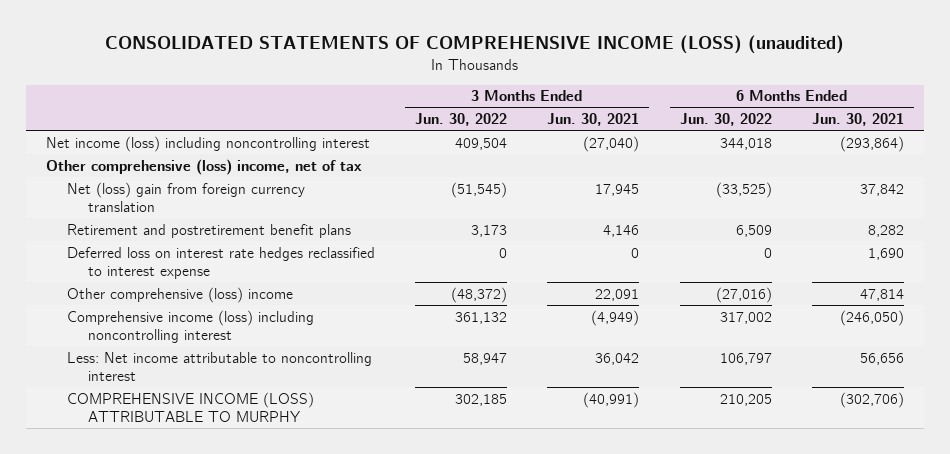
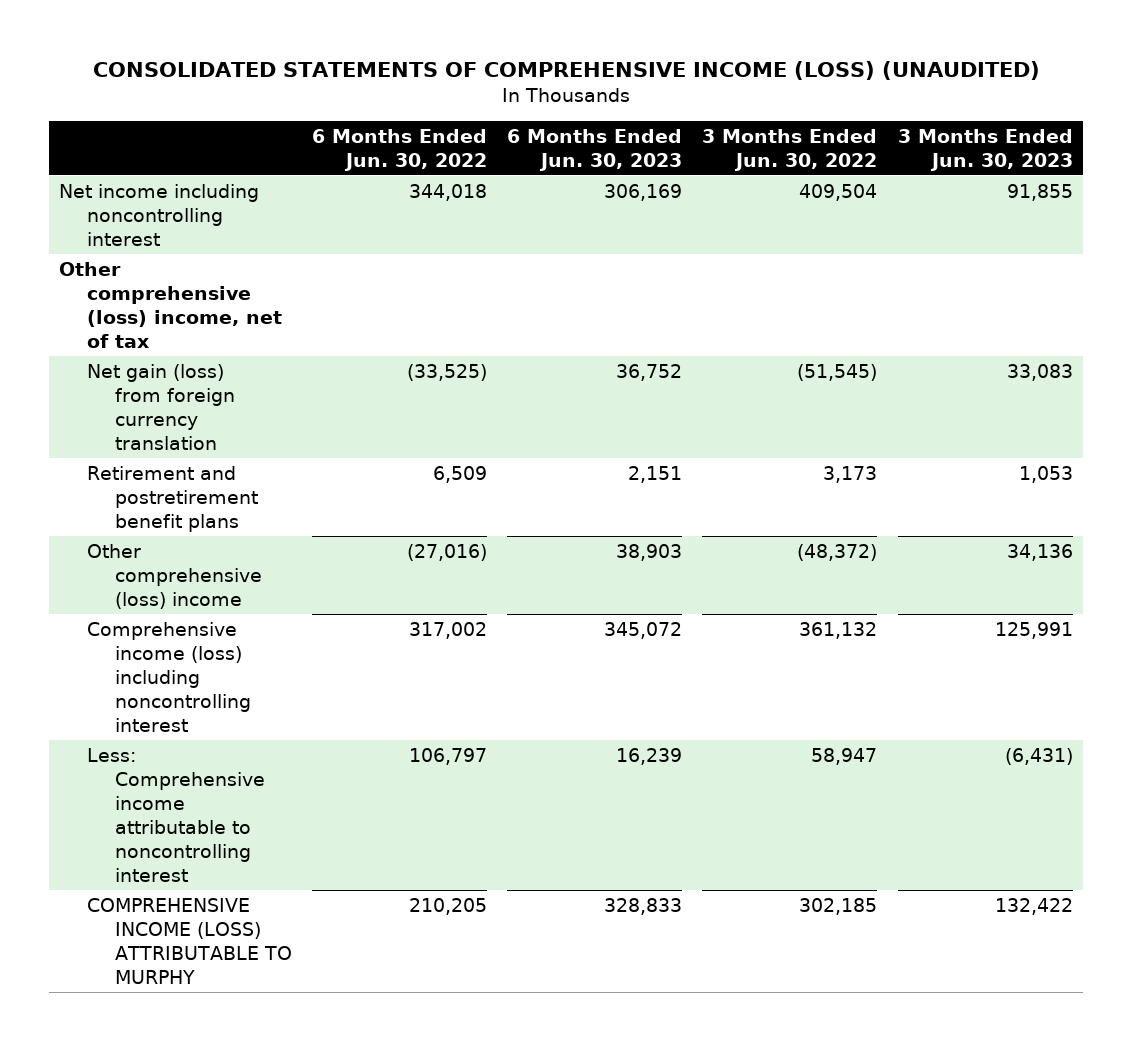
- CONSOLIDATED STATEMENTS OF COMPREHENSIVE INCOME (LOSS) (unaudited)
+ CONSOLIDATED STATEMENTS OF COMPREHENSIVE INCOME (LOSS) (UNAUDITED)
- | 3 Months Ended Jun. 30, 2022 | 3 Months Ended Jun. 30, 2021 | 6 Months Ended Jun. 30, 2022 | 6 Months Ended Jun. 30, 2021
+ | 6 Months Ended Jun. 30, 2022 | 6 Months Ended Jun. 30, 2023 | 3 Months Ended Jun. 30, 2022 | 3 Months Ended Jun. 30, 2023
- Net income (loss) including noncontrolling interest | 409,504 | (27,040) | 344,018 | (293,864)
+ Net income including noncontrolling interest | 344,018 | 306,169 | 409,504 | 91,855
- Net (loss) gain from foreign currency translation | (51,545) | 17,945 | (33,525) | 37,842
+ Net gain (loss) from foreign currency translation | (33,525) | 36,752 | (51,545) | 33,083
- Deferred loss on interest rate hedges reclassified to interest expense | 0 | 0 | 0 | 1,690
- Less: Net income attributable to noncontrolling interest | 58,947 | 36,042 | 106,797 | 56,656
+ Less: Comprehensive income attributable to noncontrolling interest | 106,797 | 16,239 | 58,947 | (6,431)

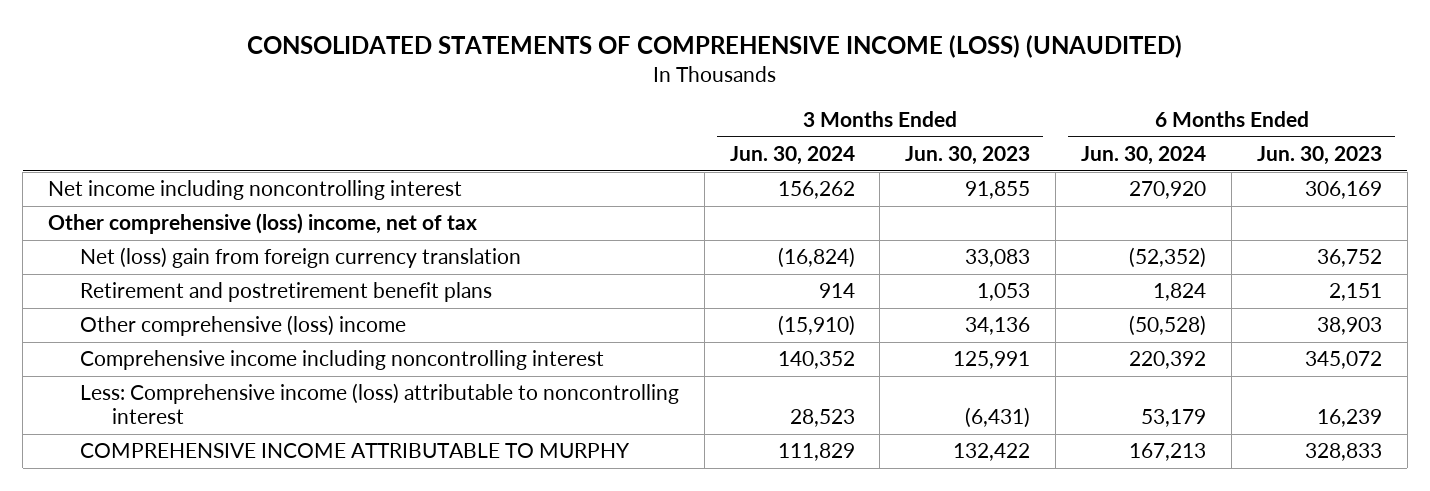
- | 6 Months Ended Jun. 30, 2022 | 6 Months Ended Jun. 30, 2023 | 3 Months Ended Jun. 30, 2022 | 3 Months Ended Jun. 30, 2023
+ | 3 Months Ended Jun. 30, 2024 | 3 Months Ended Jun. 30, 2023 | 6 Months Ended Jun. 30, 2024 | 6 Months Ended Jun. 30, 2023
- Net gain (loss) from foreign currency translation | (33,525) | 36,752 | (51,545) | 33,083
+ Net (loss) gain from foreign currency translation | (16,824) | 33,083 | (52,352) | 36,752
- Comprehensive income (loss) including noncontrolling interest | 317,002 | 345,072 | 361,132 | 125,991
- Less: Comprehensive income attributable to noncontrolling interest | 106,797 | 16,239 | 58,947 | (6,431)
- COMPREHENSIVE INCOME (LOSS) ATTRIBUTABLE TO MURPHY | 210,205 | 328,833 | 302,185 | 132,422
+ Comprehensive income including noncontrolling interest | 140,352 | 125,991 | 220,392 | 345,072
+ Less: Comprehensive income (loss) attributable to noncontrolling interest | 28,523 | (6,431) | 53,179 | 16,239
+ COMPREHENSIVE INCOME ATTRIBUTABLE TO MURPHY | 111,829 | 132,422 | 167,213 | 328,833

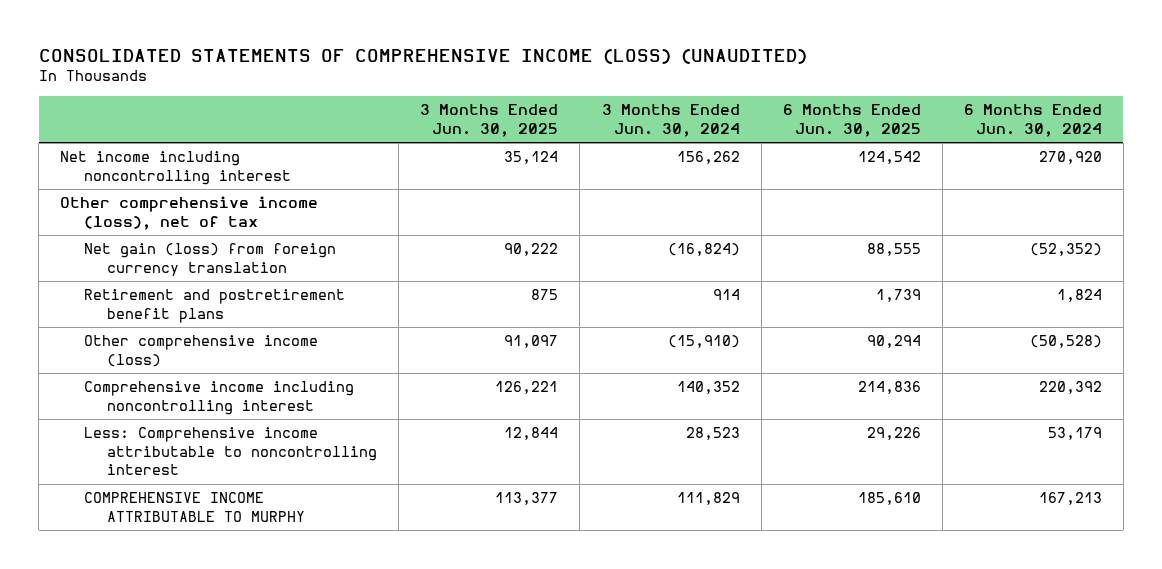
- | 3 Months Ended Jun. 30, 2024 | 3 Months Ended Jun. 30, 2023 | 6 Months Ended Jun. 30, 2024 | 6 Months Ended Jun. 30, 2023
+ | 3 Months Ended Jun. 30, 2025 | 3 Months Ended Jun. 30, 2024 | 6 Months Ended Jun. 30, 2025 | 6 Months Ended Jun. 30, 2024
- Other comprehensive (loss) income, net of tax
- Net (loss) gain from foreign currency translation | (16,824) | 33,083 | (52,352) | 36,752
+ Other comprehensive income (loss), net of tax
+ Net gain (loss) from foreign currency translation | 90,222 | (16,824) | 88,555 | (52,352)
- Other comprehensive (loss) income | (15,910) | 34,136 | (50,528) | 38,903
+ Other comprehensive income (loss) | 91,097 | (15,910) | 90,294 | (50,528)
- Less: Comprehensive income (loss) attributable to noncontrolling interest | 28,523 | (6,431) | 53,179 | 16,239
+ Less: Comprehensive income attributable to noncontrolling interest | 12,844 | 28,523 | 29,226 | 53,179

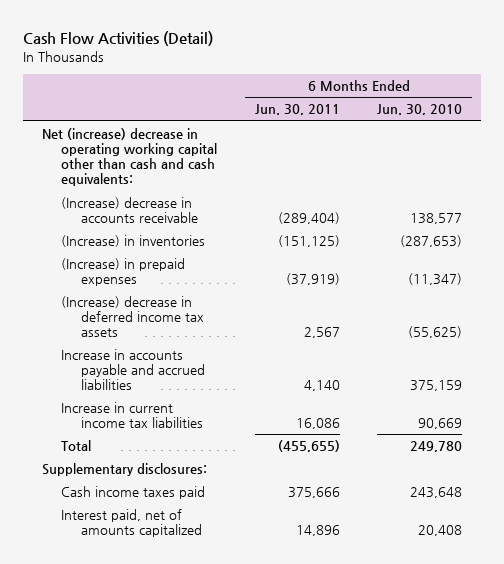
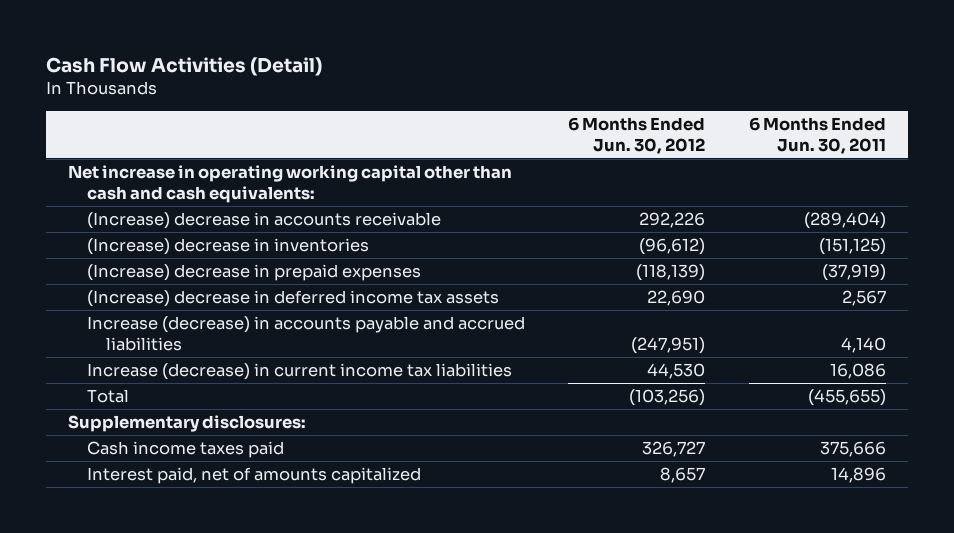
- | 6 Months Ended Jun. 30, 2011 | 6 Months Ended Jun. 30, 2010
+ | 6 Months Ended Jun. 30, 2012 | 6 Months Ended Jun. 30, 2011
- Net (increase) decrease in operating working capital other than cash and cash equivalents:
+ Net increase in operating working capital other than cash and cash equivalents:
- (Increase) in inventories | (151,125) | (287,653)
- (Increase) in prepaid expenses | (37,919) | (11,347)
+ (Increase) decrease in inventories | (96,612) | (151,125)
+ (Increase) decrease in prepaid expenses | (118,139) | (37,919)
- Increase in accounts payable and accrued liabilities | 4,140 | 375,159
- Increase in current income tax liabilities | 16,086 | 90,669
+ Increase (decrease) in accounts payable and accrued liabilities | (247,951) | 4,140
+ Increase (decrease) in current income tax liabilities | 44,530 | 16,086

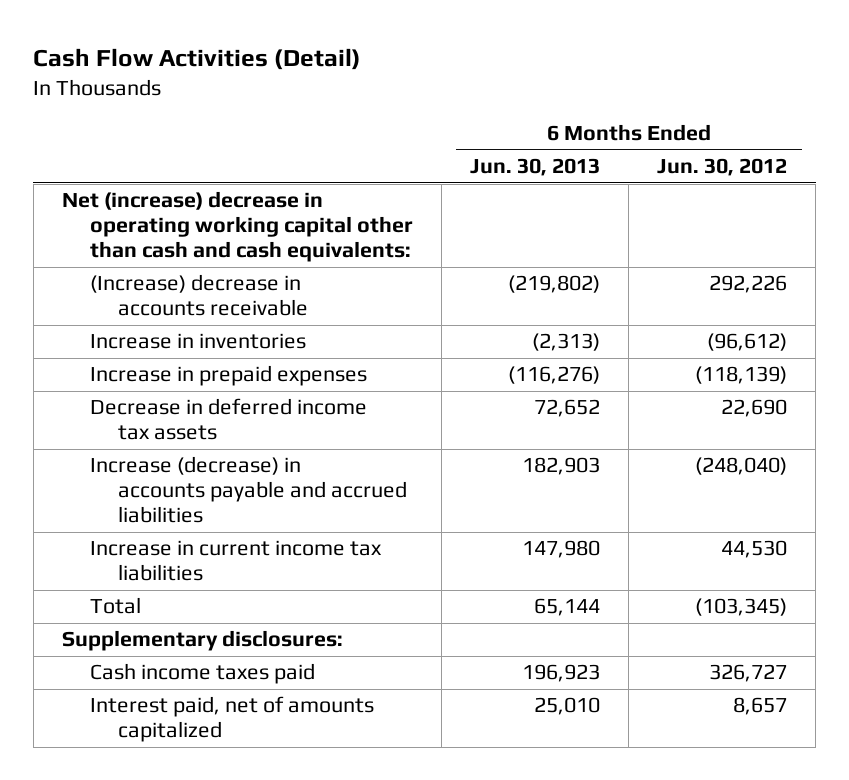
- | 6 Months Ended Jun. 30, 2012 | 6 Months Ended Jun. 30, 2011
+ | 6 Months Ended Jun. 30, 2013 | 6 Months Ended Jun. 30, 2012
- Net increase in operating working capital other than cash and cash equivalents:
+ Net (increase) decrease in operating working capital other than cash and cash equivalents:
- (Increase) decrease in inventories | (96,612) | (151,125)
- (Increase) decrease in prepaid expenses | (118,139) | (37,919)
- (Increase) decrease in deferred income tax assets | 22,690 | 2,567
- Increase (decrease) in accounts payable and accrued liabilities | (247,951) | 4,140
- Increase (decrease) in current income tax liabilities | 44,530 | 16,086
- Total | (103,256) | (455,655)
+ Increase in inventories | (2,313) | (96,612)
+ Increase in prepaid expenses | (116,276) | (118,139)
+ Decrease in deferred income tax assets | 72,652 | 22,690
+ Increase (decrease) in accounts payable and accrued liabilities | 182,903 | (248,040)
+ Increase in current income tax liabilities | 147,980 | 44,530
+ Total | 65,144 | (103,345)

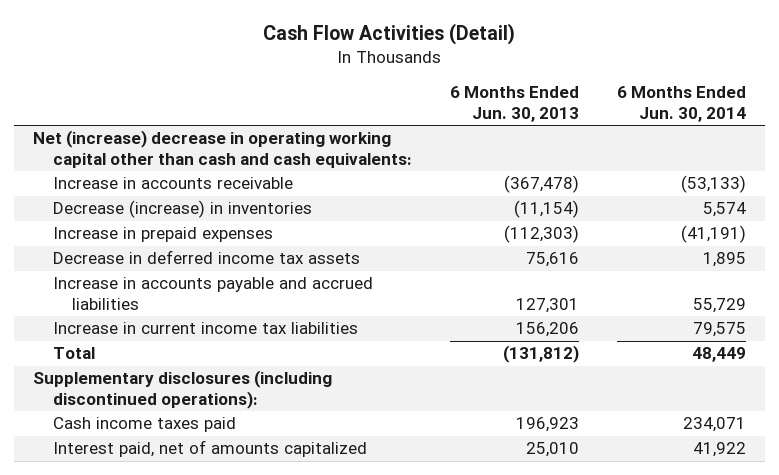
- | 6 Months Ended Jun. 30, 2013 | 6 Months Ended Jun. 30, 2012
+ | 6 Months Ended Jun. 30, 2013 | 6 Months Ended Jun. 30, 2014
- (Increase) decrease in accounts receivable | (219,802) | 292,226
- Increase in inventories | (2,313) | (96,612)
- Increase in prepaid expenses | (116,276) | (118,139)
- Decrease in deferred income tax assets | 72,652 | 22,690
- Increase (decrease) in accounts payable and accrued liabilities | 182,903 | (248,040)
- Increase in current income tax liabilities | 147,980 | 44,530
- Total | 65,144 | (103,345)
- Supplementary disclosures:
+ Increase in accounts receivable | (367,478) | (53,133)
+ Decrease (increase) in inventories | (11,154) | 5,574
+ Increase in prepaid expenses | (112,303) | (41,191)
+ Decrease in deferred income tax assets | 75,616 | 1,895
+ Increase in accounts payable and accrued liabilities | 127,301 | 55,729
+ Increase in current income tax liabilities | 156,206 | 79,575
+ Total | (131,812) | 48,449
+ Supplementary disclosures (including discontinued operations):

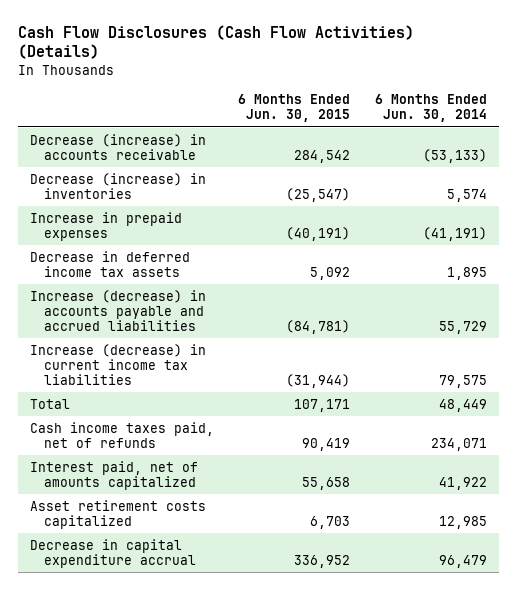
- Cash Flow Activities (Detail)
+ Cash Flow Disclosures (Cash Flow Activities) (Details)
- | 6 Months Ended Jun. 30, 2013 | 6 Months Ended Jun. 30, 2014
+ | 6 Months Ended Jun. 30, 2015 | 6 Months Ended Jun. 30, 2014
- Net (increase) decrease in operating working capital other than cash and cash equivalents:
- Increase in accounts receivable | (367,478) | (53,133)
+ Decrease (increase) in accounts receivable | 284,542 | (53,133)
- Increase in accounts payable and accrued liabilities | 127,301 | 55,729
- Increase in current income tax liabilities | 156,206 | 79,575
+ Increase (decrease) in accounts payable and accrued liabilities | (84,781) | 55,729
+ Increase (decrease) in current income tax liabilities | (31,944) | 79,575
- Supplementary disclosures (including discontinued operations):
- Cash income taxes paid | 196,923 | 234,071
+ Cash income taxes paid, net of refunds | 90,419 | 234,071
+ Asset retirement costs capitalized | 6,703 | 12,985
+ Decrease in capital expenditure accrual | 336,952 | 96,479

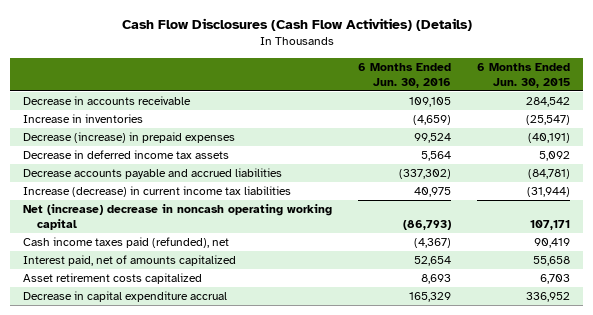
- | 6 Months Ended Jun. 30, 2015 | 6 Months Ended Jun. 30, 2014
+ | 6 Months Ended Jun. 30, 2016 | 6 Months Ended Jun. 30, 2015
- Decrease (increase) in accounts receivable | 284,542 | (53,133)
- Decrease (increase) in inventories | (25,547) | 5,574
- Increase in prepaid expenses | (40,191) | (41,191)
+ Decrease in accounts receivable | 109,105 | 284,542
+ Increase in inventories | (4,659) | (25,547)
+ Decrease (increase) in prepaid expenses | 99,524 | (40,191)
- Increase (decrease) in accounts payable and accrued liabilities | (84,781) | 55,729
+ Decrease accounts payable and accrued liabilities | (337,302) | (84,781)
- Total | 107,171 | 48,449
- Cash income taxes paid, net of refunds | 90,419 | 234,071
+ Net (increase) decrease in noncash operating working capital | (86,793) | 107,171
+ Cash income taxes paid (refunded), net | (4,367) | 90,419

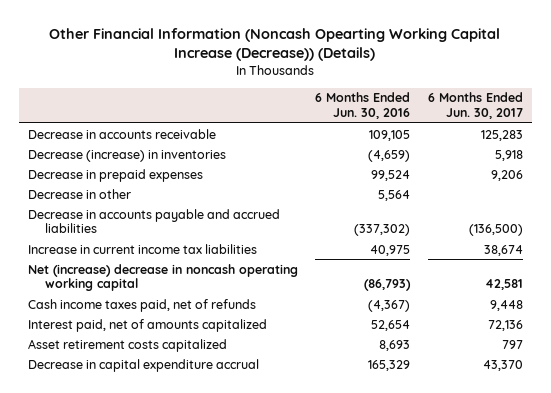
- Cash Flow Disclosures (Cash Flow Activities) (Details)
+ Other Financial Information (Noncash Opearting Working Capital Increase (Decrease)) (Details)
- | 6 Months Ended Jun. 30, 2016 | 6 Months Ended Jun. 30, 2015
+ | 6 Months Ended Jun. 30, 2016 | 6 Months Ended Jun. 30, 2017
- Increase in inventories | (4,659) | (25,547)
- Decrease (increase) in prepaid expenses | 99,524 | (40,191)
- Decrease in deferred income tax assets | 5,564 | 5,092
- Decrease accounts payable and accrued liabilities | (337,302) | (84,781)
- Increase (decrease) in current income tax liabilities | 40,975 | (31,944)
+ Decrease (increase) in inventories | (4,659) | 5,918
+ Decrease in prepaid expenses | 99,524 | 9,206
+ Decrease in other | 5,564 |
+ Decrease in accounts payable and accrued liabilities | (337,302) | (136,500)
+ Increase in current income tax liabilities | 40,975 | 38,674
- Cash income taxes paid (refunded), net | (4,367) | 90,419
+ Cash income taxes paid, net of refunds | (4,367) | 9,448

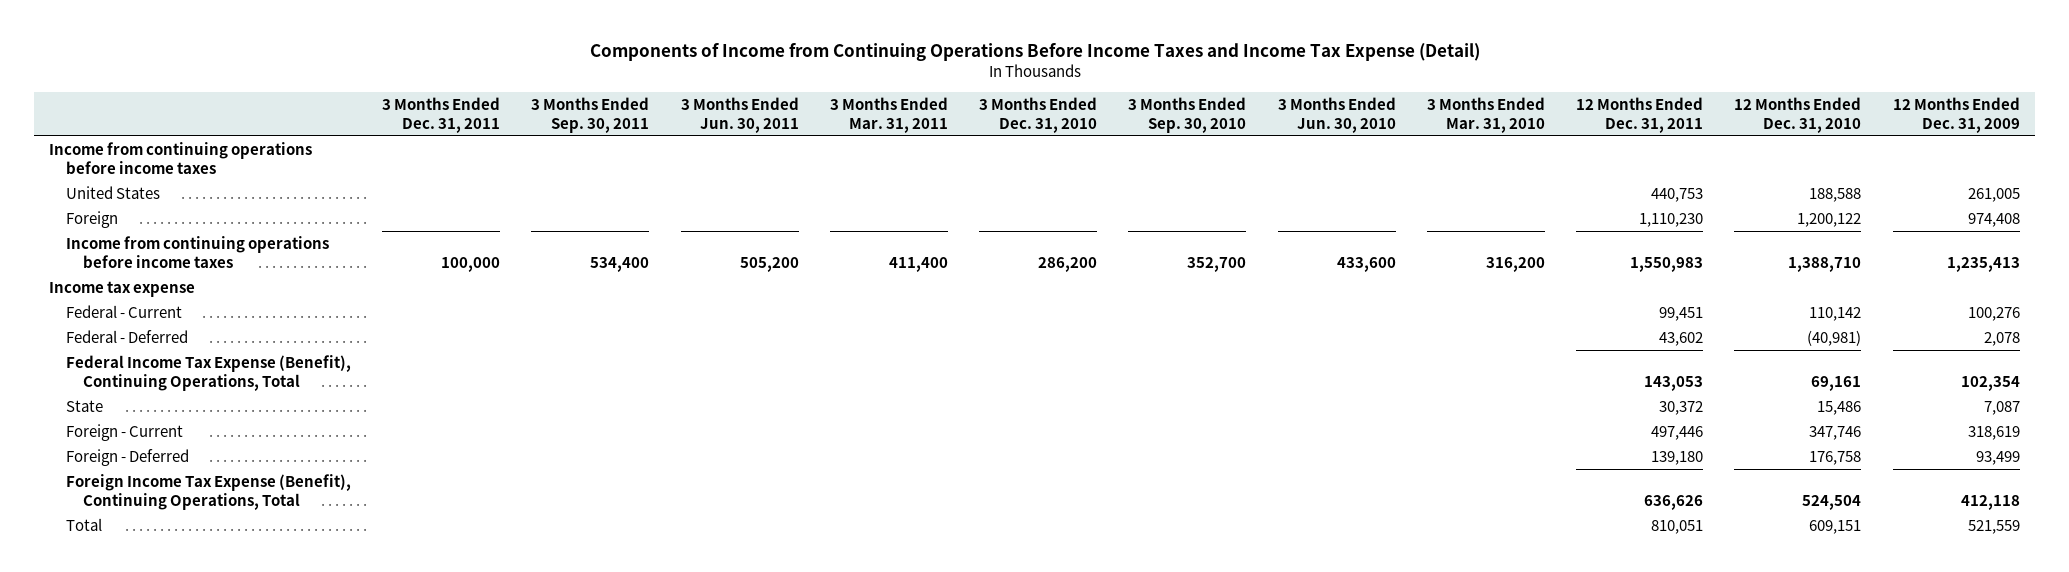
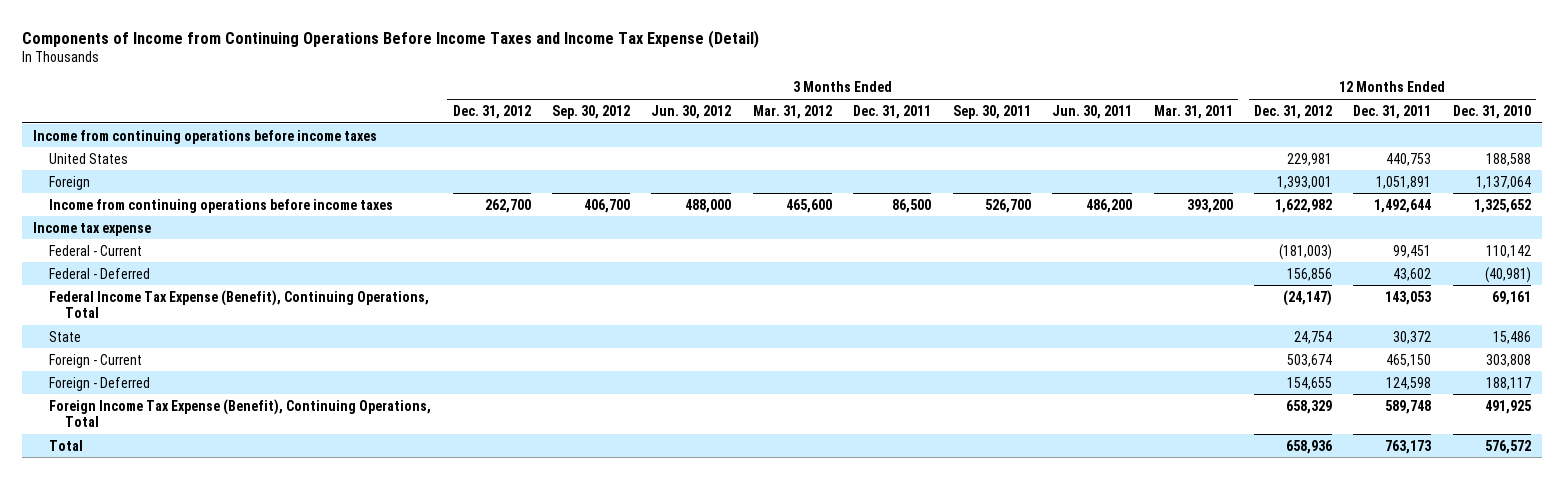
- | 3 Months Ended Dec. 31, 2011 | 3 Months Ended Sep. 30, 2011 | 3 Months Ended Jun. 30, 2011 | 3 Months Ended Mar. 31, 2011 | 3 Months Ended Dec. 31, 2010 | 3 Months Ended Sep. 30, 2010 | 3 Months Ended Jun. 30, 2010 | 3 Months Ended Mar. 31, 2010 | 12 Months Ended Dec. 31, 2011 | 12 Months Ended Dec. 31, 2010 | 12 Months Ended Dec. 31, 2009
+ | 3 Months Ended Dec. 31, 2012 | 3 Months Ended Sep. 30, 2012 | 3 Months Ended Jun. 30, 2012 | 3 Months Ended Mar. 31, 2012 | 3 Months Ended Dec. 31, 2011 | 3 Months Ended Sep. 30, 2011 | 3 Months Ended Jun. 30, 2011 | 3 Months Ended Mar. 31, 2011 | 12 Months Ended Dec. 31, 2012 | 12 Months Ended Dec. 31, 2011 | 12 Months Ended Dec. 31, 2010
- Foreign | | | | | | | | | 1,110,230 | 1,200,122 | 974,408
- Income from continuing operations before income taxes | 100,000 | 534,400 | 505,200 | 411,400 | 286,200 | 352,700 | 433,600 | 316,200 | 1,550,983 | 1,388,710 | 1,235,413
+ Foreign | | | | | | | | | 1,393,001 | 1,051,891 | 1,137,064
+ Income from continuing operations before income taxes | 262,700 | 406,700 | 488,000 | 465,600 | 86,500 | 526,700 | 486,200 | 393,200 | 1,622,982 | 1,492,644 | 1,325,652
- Foreign - Current | | | | | | | | | 497,446 | 347,746 | 318,619
- Foreign - Deferred | | | | | | | | | 139,180 | 176,758 | 93,499
- Foreign Income Tax Expense (Benefit), Continuing Operations, Total | | | | | | | | | 636,626 | 524,504 | 412,118
- Total | | | | | | | | | 810,051 | 609,151 | 521,559
+ Foreign - Current | | | | | | | | | 503,674 | 465,150 | 303,808
+ Foreign - Deferred | | | | | | | | | 154,655 | 124,598 | 188,117
+ Foreign Income Tax Expense (Benefit), Continuing Operations, Total | | | | | | | | | 658,329 | 589,748 | 491,925
+ Total | | | | | | | | | 658,936 | 763,173 | 576,572

